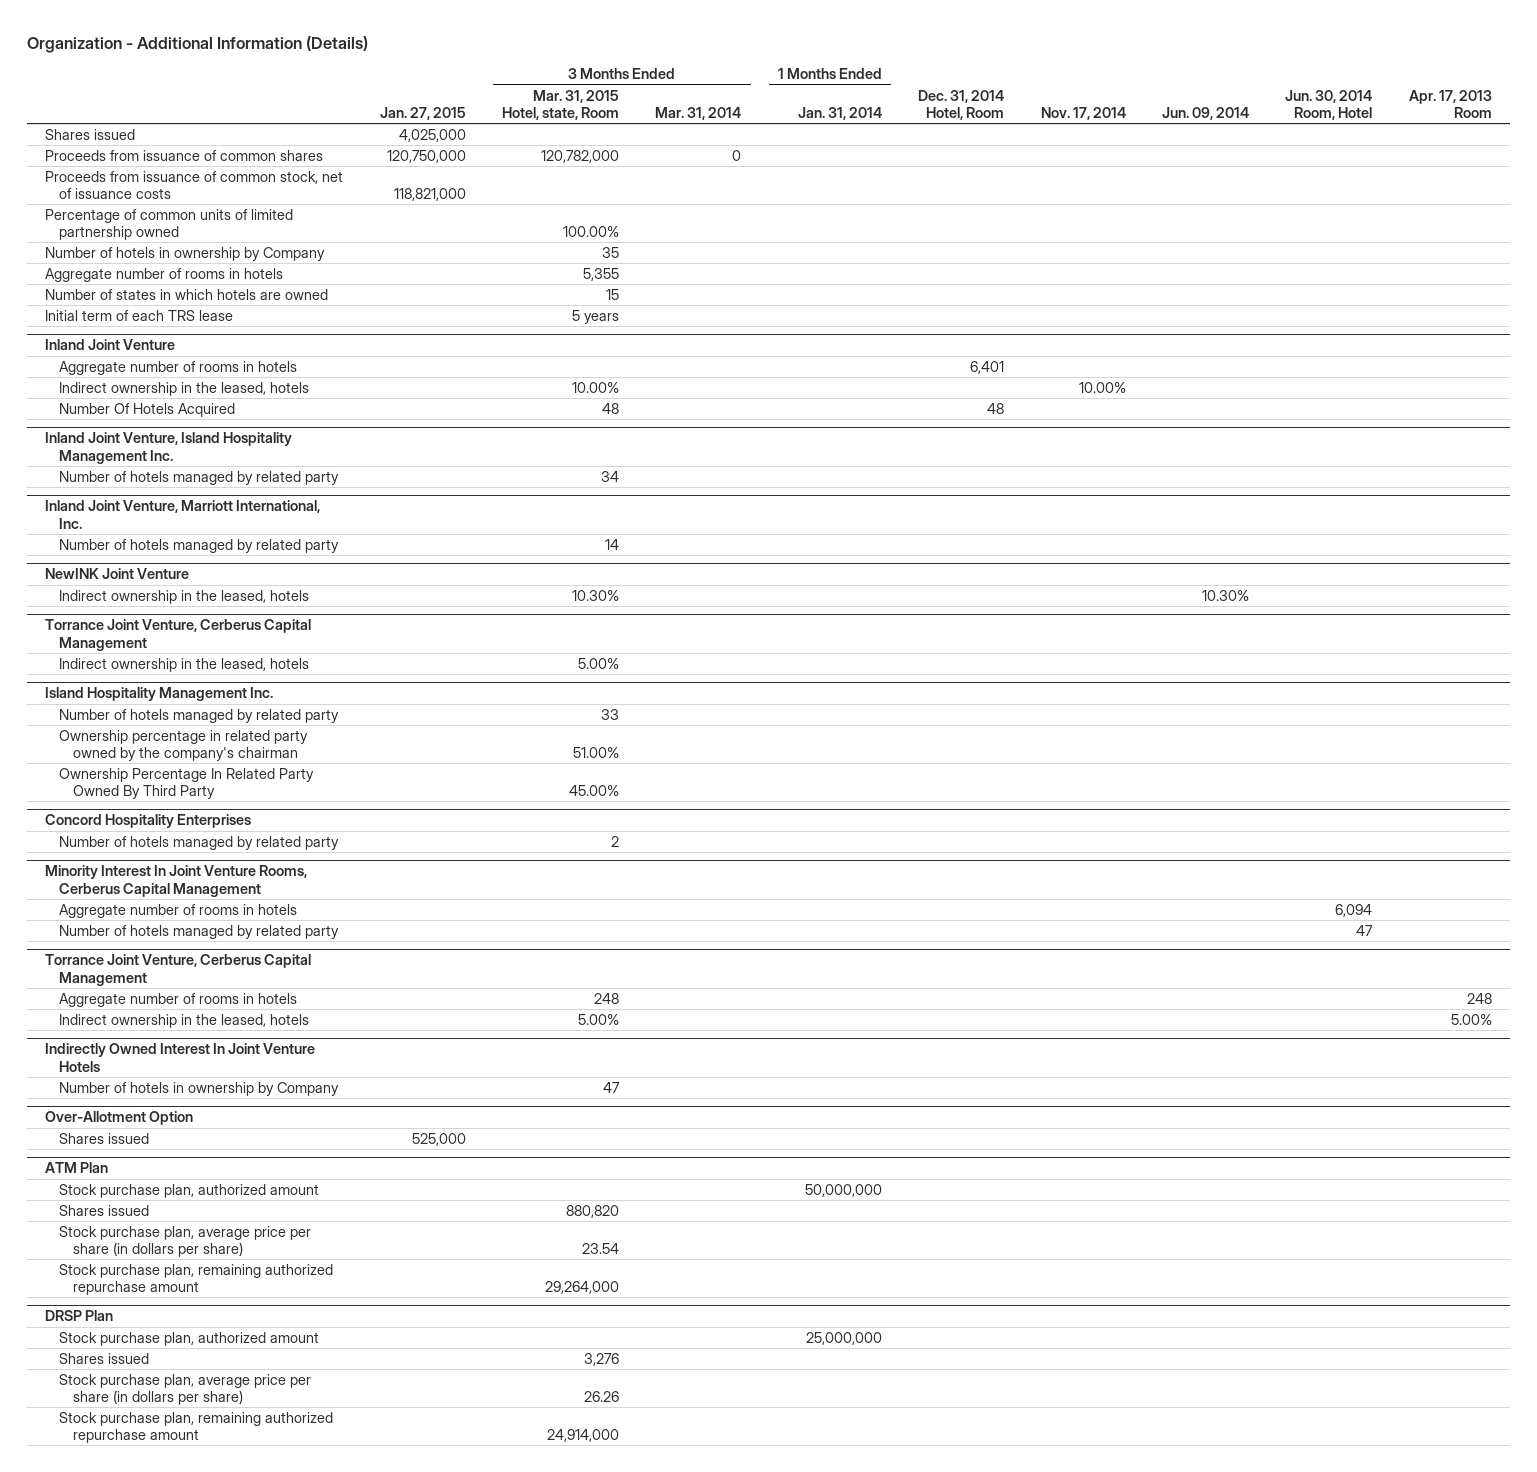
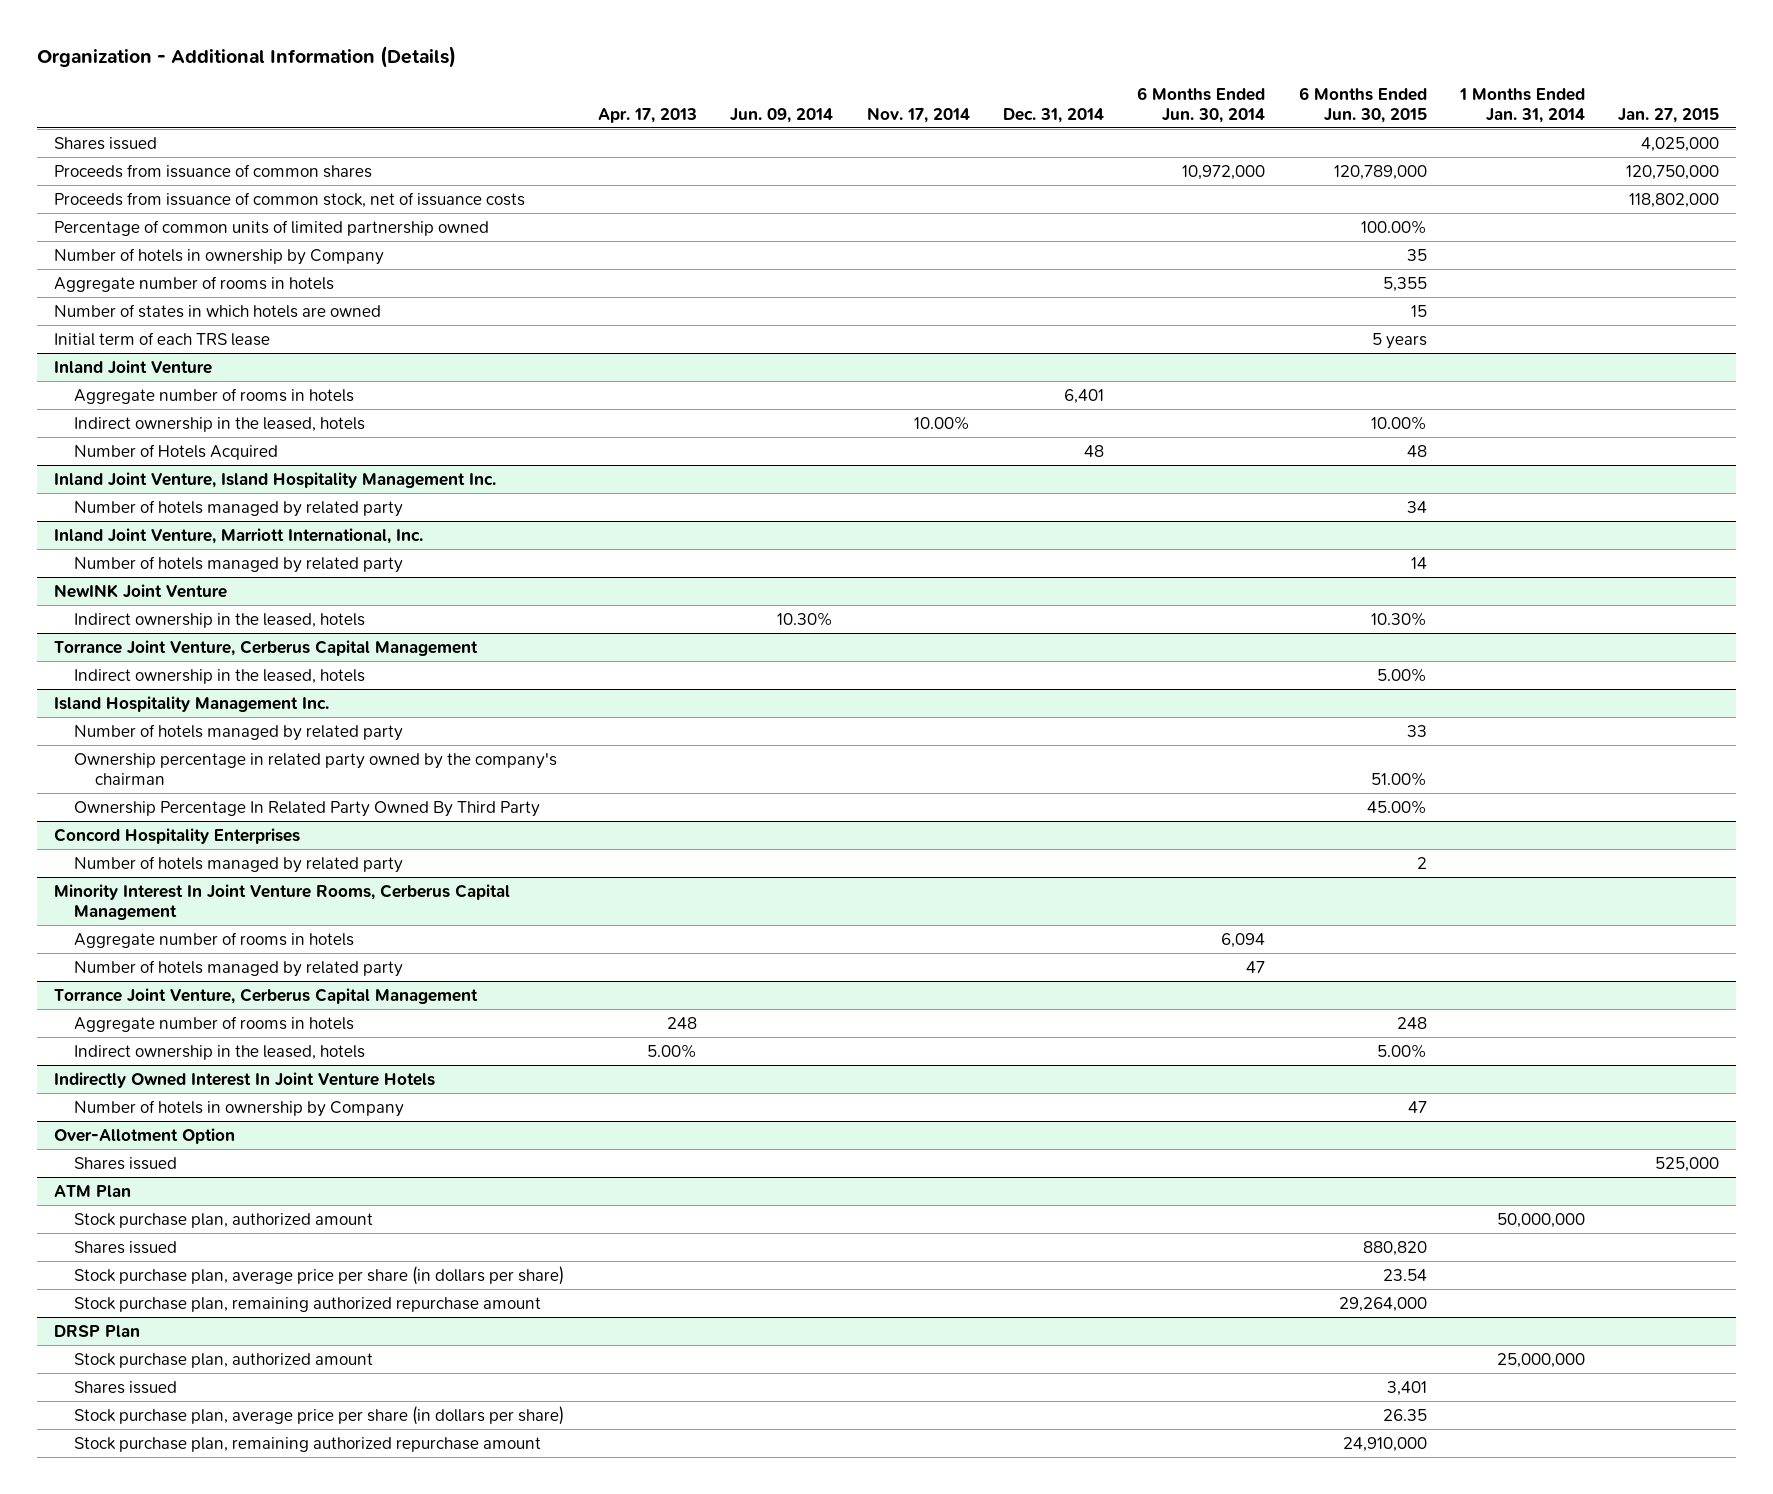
- | Jan. 27, 2015 | 3 Months Ended Mar. 31, 2015 Hotel, state, Room | 3 Months Ended Mar. 31, 2014 | 1 Months Ended Jan. 31, 2014 | Dec. 31, 2014 Hotel, Room | Nov. 17, 2014 | Jun. 09, 2014 | Jun. 30, 2014 Room, Hotel | Apr. 17, 2013 Room
+ | Apr. 17, 2013 | Jun. 09, 2014 | Nov. 17, 2014 | Dec. 31, 2014 | 6 Months Ended Jun. 30, 2014 | 6 Months Ended Jun. 30, 2015 | 1 Months Ended Jan. 31, 2014 | Jan. 27, 2015
- Proceeds from issuance of common stock, net of issuance costs | 118,821,000 | | | | | | | |
+ Proceeds from issuance of common stock, net of issuance costs | | | | | | | | 118,802,000
@ Inland Joint Venture
- Number Of Hotels Acquired | | 48 | | | 48 | | | |
+ Number of Hotels Acquired | | | | 48 | | 48 | |

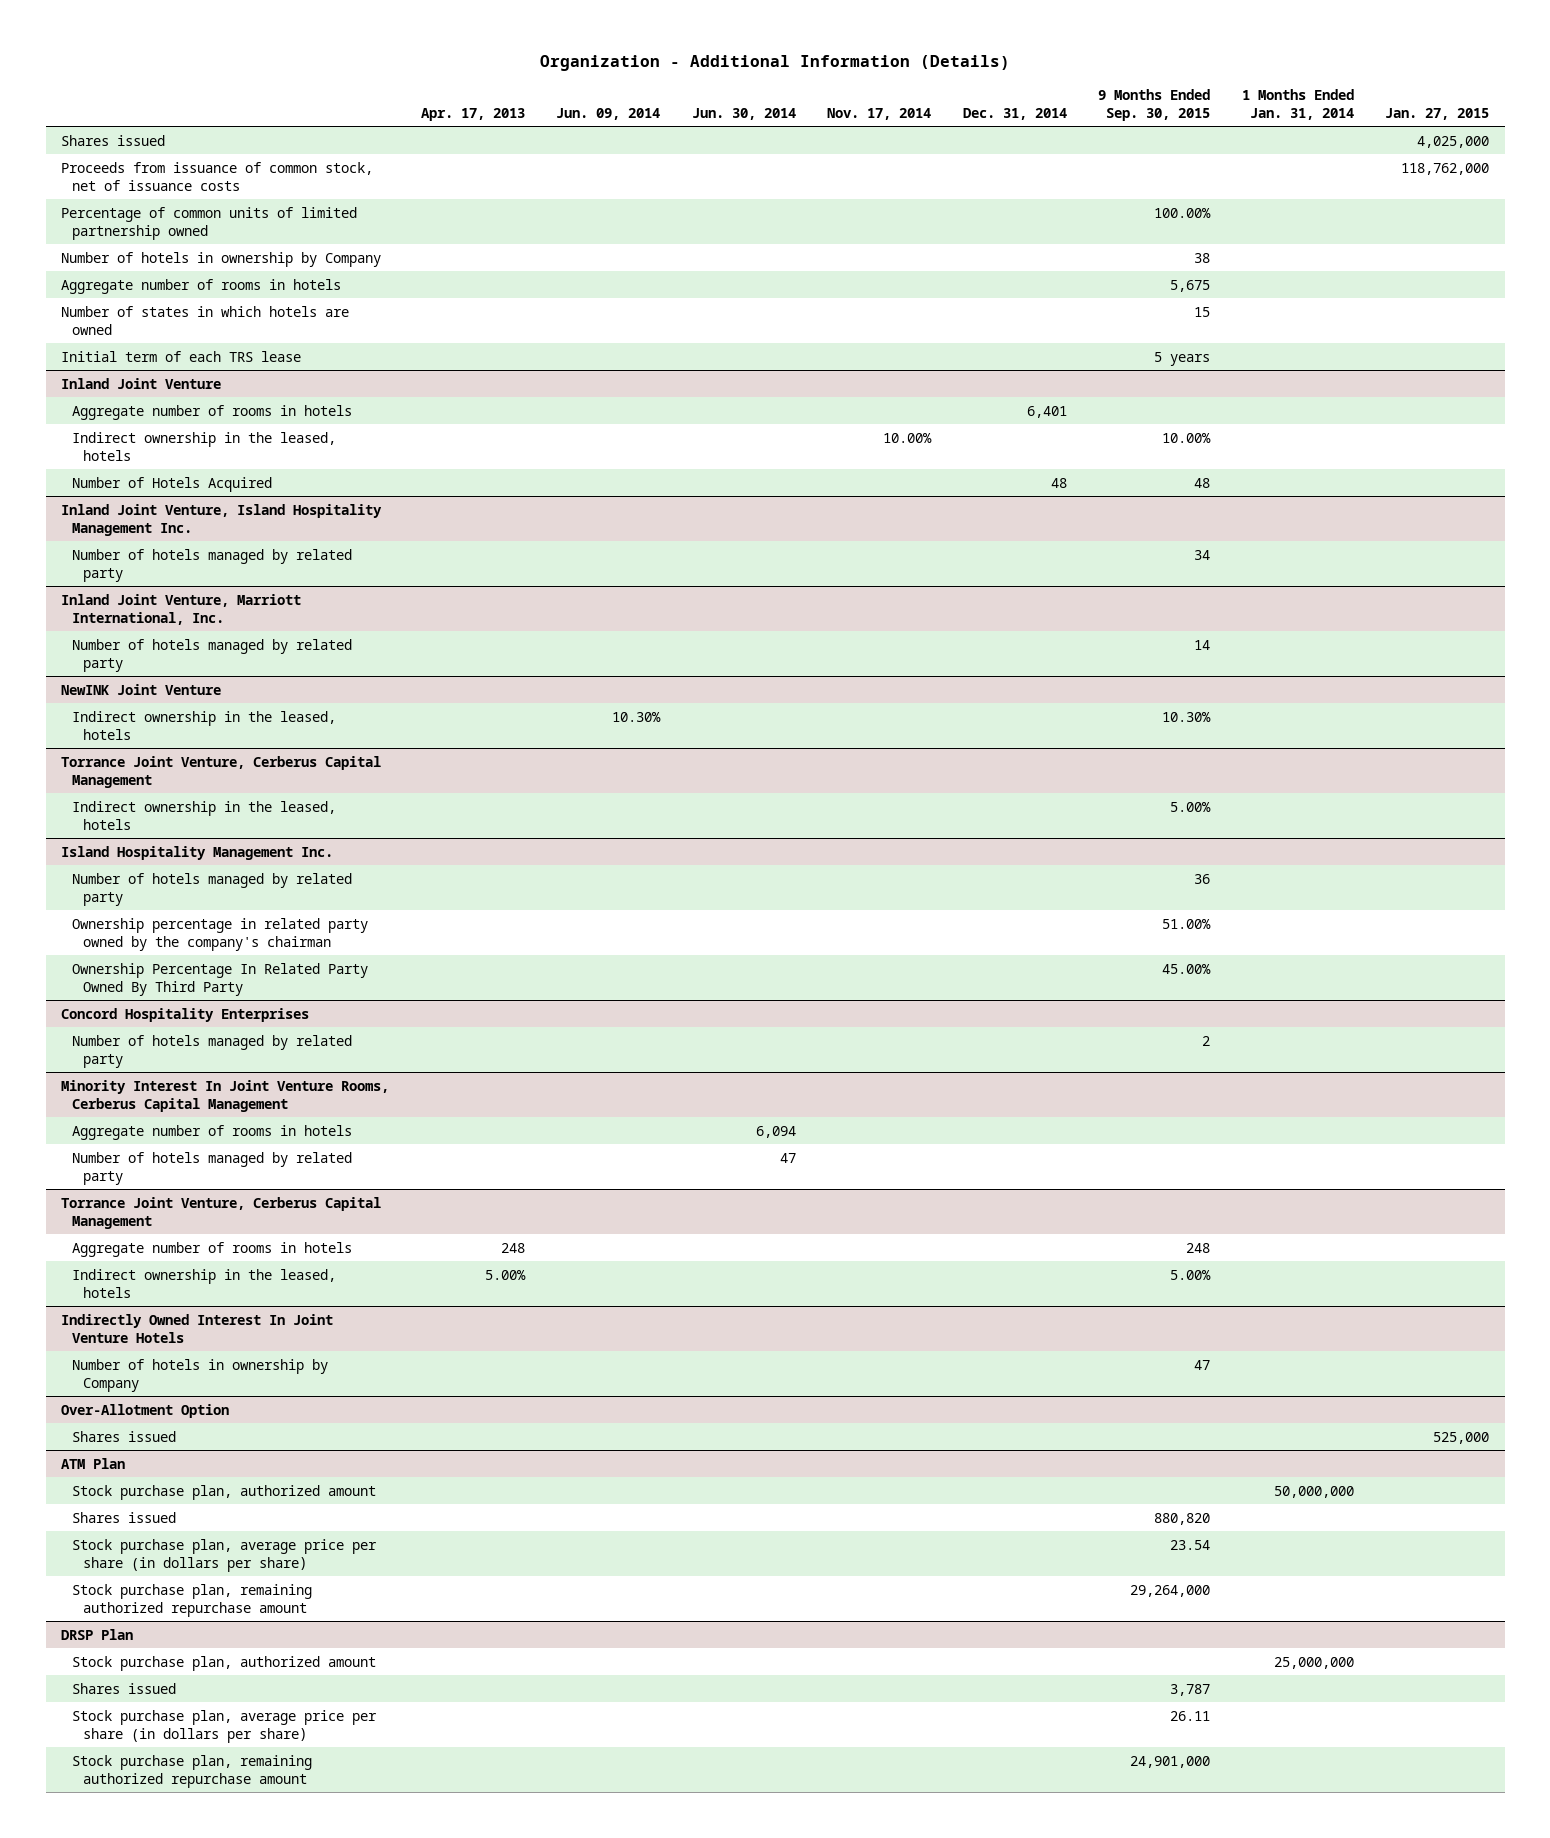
- | Apr. 17, 2013 | Jun. 09, 2014 | Nov. 17, 2014 | Dec. 31, 2014 | 6 Months Ended Jun. 30, 2014 | 6 Months Ended Jun. 30, 2015 | 1 Months Ended Jan. 31, 2014 | Jan. 27, 2015
+ | Apr. 17, 2013 | Jun. 09, 2014 | Jun. 30, 2014 | Nov. 17, 2014 | Dec. 31, 2014 | 9 Months Ended Sep. 30, 2015 | 1 Months Ended Jan. 31, 2014 | Jan. 27, 2015
- Proceeds from issuance of common shares | | | | | 10,972,000 | 120,789,000 | | 120,750,000
- Proceeds from issuance of common stock, net of issuance costs | | | | | | | | 118,802,000
+ Proceeds from issuance of common stock, net of issuance costs | | | | | | | | 118,762,000

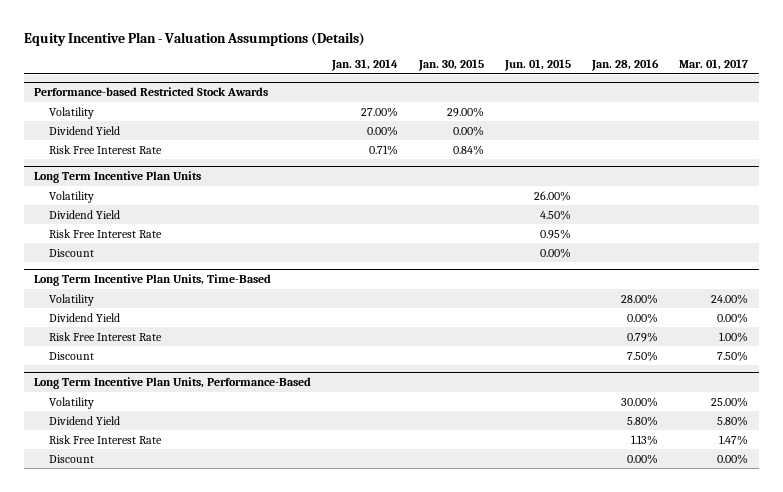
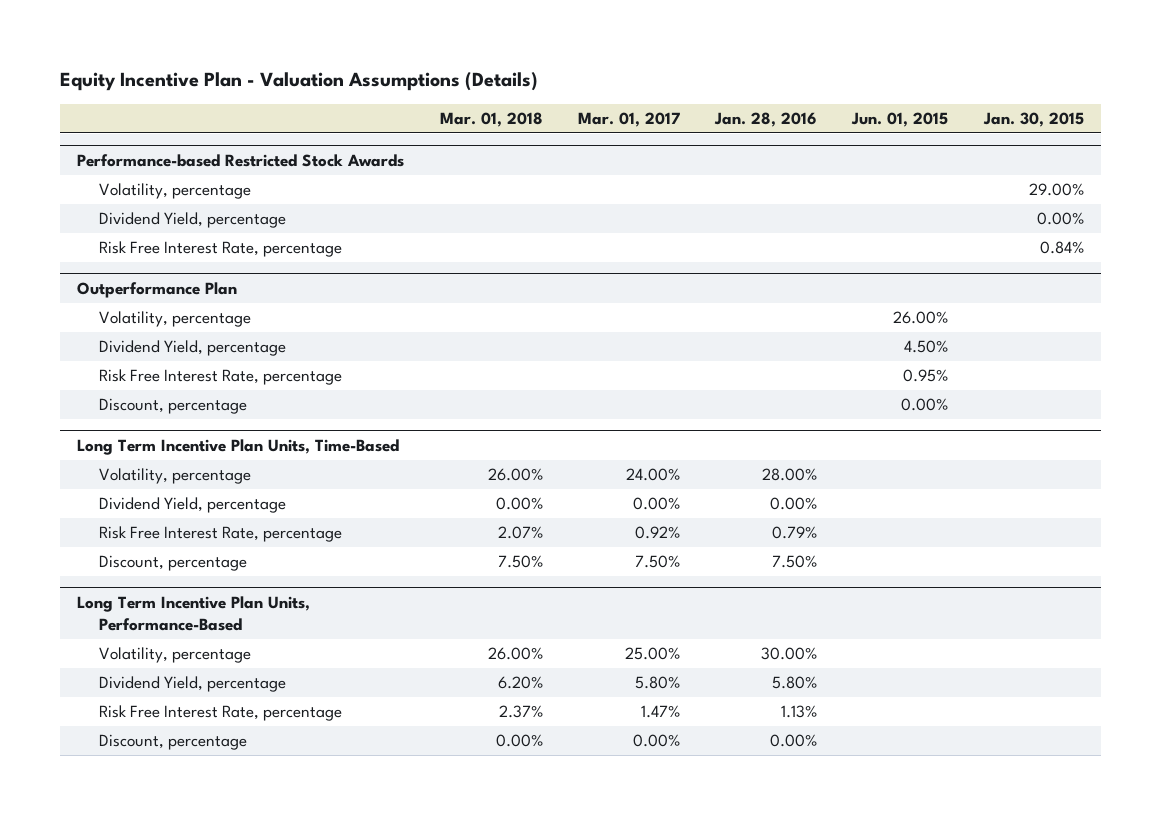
- | Jan. 31, 2014 | Jan. 30, 2015 | Jun. 01, 2015 | Jan. 28, 2016 | Mar. 01, 2017
+ | Mar. 01, 2018 | Mar. 01, 2017 | Jan. 28, 2016 | Jun. 01, 2015 | Jan. 30, 2015
@ Performance-based Restricted Stock Awards
- Volatility | 27.00% | 29.00% | | |
- Dividend Yield | 0.00% | 0.00% | | |
- Risk Free Interest Rate | 0.71% | 0.84% | | |
- Long Term Incentive Plan Units
- Volatility | | | 26.00% | |
- Dividend Yield | | | 4.50% | |
- Risk Free Interest Rate | | | 0.95% | |
- Discount | | | 0.00% | |
@ Performance-based Restricted Stock Awards
+ Volatility, percentage | | | | | 29.00%
+ Dividend Yield, percentage | | | | | 0.00%
+ Risk Free Interest Rate, percentage | | | | | 0.84%
+ Outperformance Plan
+ Volatility, percentage | | | | 26.00% |
+ Dividend Yield, percentage | | | | 4.50% |
+ Risk Free Interest Rate, percentage | | | | 0.95% |
+ Discount, percentage | | | | 0.00% |
@ Long Term Incentive Plan Units, Time-Based
- Volatility | | | | 28.00% | 24.00%
- Dividend Yield | | | | 0.00% | 0.00%
- Risk Free Interest Rate | | | | 0.79% | 1.00%
- Discount | | | | 7.50% | 7.50%
+ Volatility, percentage | 26.00% | 24.00% | 28.00% | |
+ Dividend Yield, percentage | 0.00% | 0.00% | 0.00% | |
+ Risk Free Interest Rate, percentage | 2.07% | 0.92% | 0.79% | |
+ Discount, percentage | 7.50% | 7.50% | 7.50% | |
@ Long Term Incentive Plan Units, Performance-Based
- Volatility | | | | 30.00% | 25.00%
- Dividend Yield | | | | 5.80% | 5.80%
- Risk Free Interest Rate | | | | 1.13% | 1.47%
- Discount | | | | 0.00% | 0.00%
+ Volatility, percentage | 26.00% | 25.00% | 30.00% | |
+ Dividend Yield, percentage | 6.20% | 5.80% | 5.80% | |
+ Risk Free Interest Rate, percentage | 2.37% | 1.47% | 1.13% | |
+ Discount, percentage | 0.00% | 0.00% | 0.00% | |

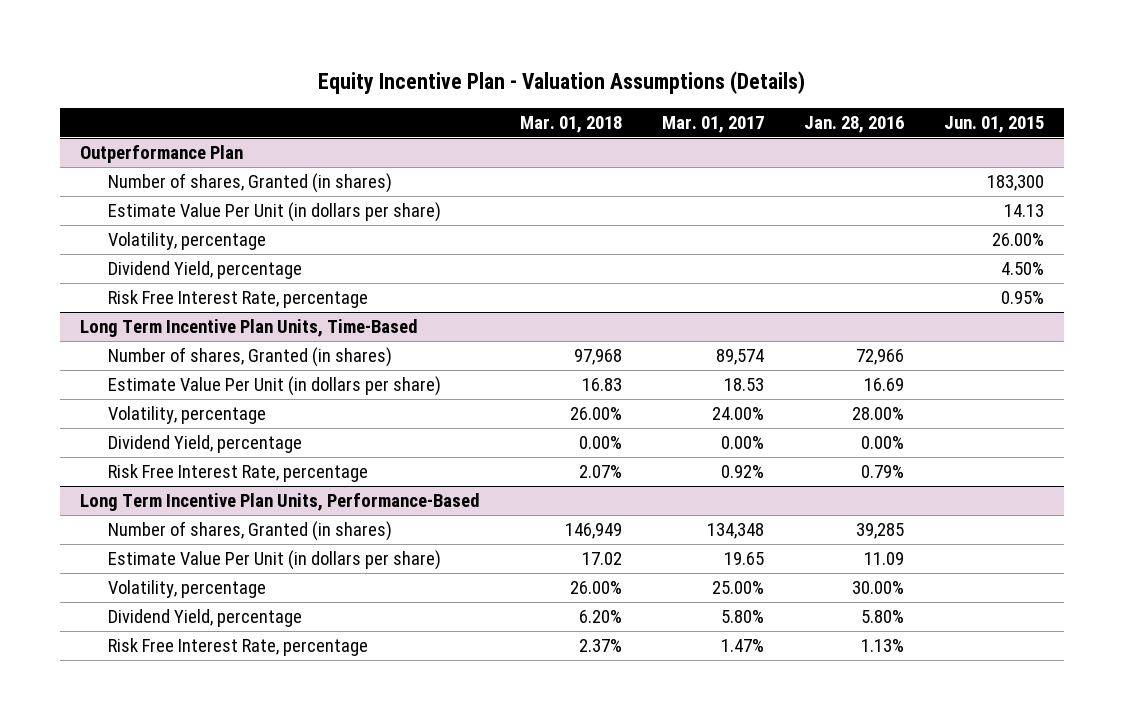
- | Mar. 01, 2018 | Mar. 01, 2017 | Jan. 28, 2016 | Jun. 01, 2015 | Jan. 30, 2015
+ | Mar. 01, 2018 | Mar. 01, 2017 | Jan. 28, 2016 | Jun. 01, 2015
- Performance-based Restricted Stock Awards
- Volatility, percentage | | | | | 29.00%
- Dividend Yield, percentage | | | | | 0.00%
- Risk Free Interest Rate, percentage | | | | | 0.84%
@ Outperformance Plan
+ Number of shares, Granted (in shares) | | | | 183,300
+ Estimate Value Per Unit (in dollars per share) | | | | 14.13
- Discount, percentage | | | | 0.00% |
@ Long Term Incentive Plan Units, Time-Based
+ Number of shares, Granted (in shares) | 97,968 | 89,574 | 72,966 |
+ Estimate Value Per Unit (in dollars per share) | 16.83 | 18.53 | 16.69 |
- Discount, percentage | 7.50% | 7.50% | 7.50% | |
@ Long Term Incentive Plan Units, Performance-Based
+ Number of shares, Granted (in shares) | 146,949 | 134,348 | 39,285 |
+ Estimate Value Per Unit (in dollars per share) | 17.02 | 19.65 | 11.09 |
- Discount, percentage | 0.00% | 0.00% | 0.00% | |

